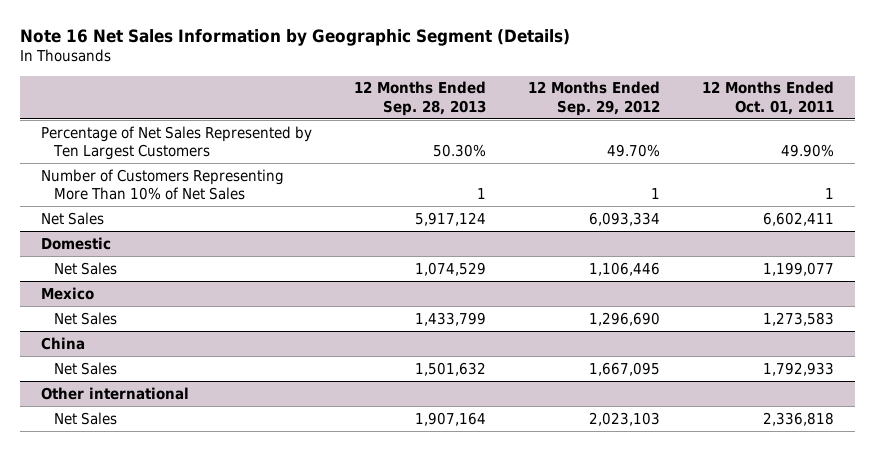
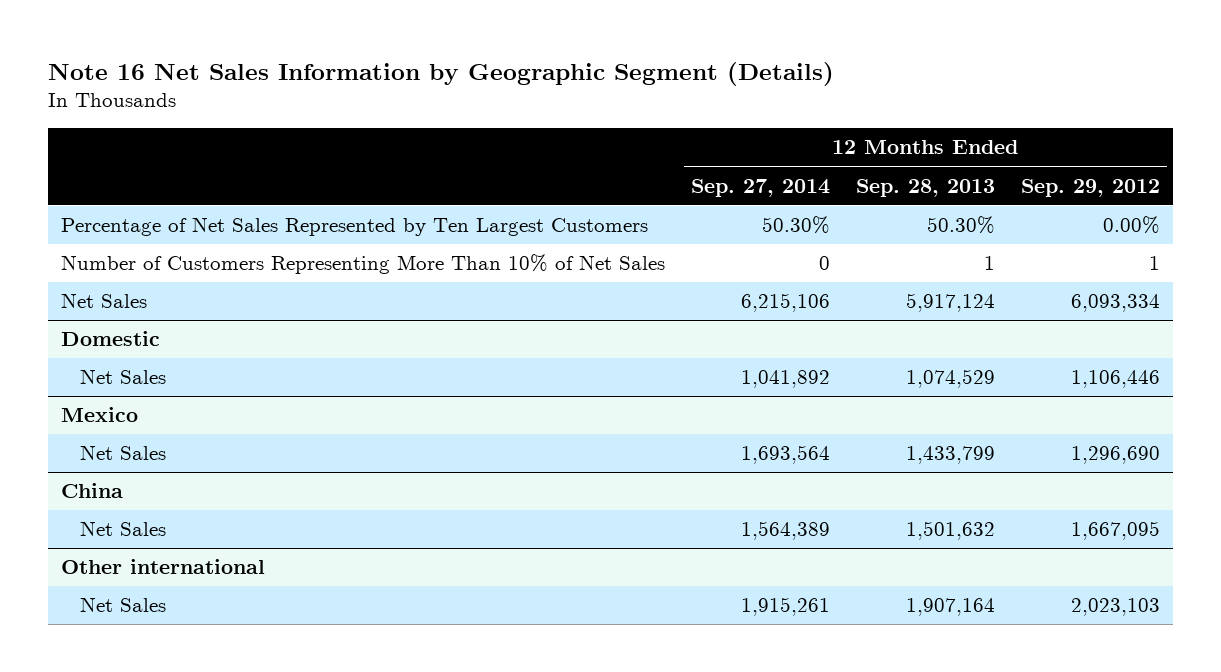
- | 12 Months Ended Sep. 28, 2013 | 12 Months Ended Sep. 29, 2012 | 12 Months Ended Oct. 01, 2011
+ | 12 Months Ended Sep. 27, 2014 | 12 Months Ended Sep. 28, 2013 | 12 Months Ended Sep. 29, 2012
- Percentage of Net Sales Represented by Ten Largest Customers | 50.30% | 49.70% | 49.90%
+ Percentage of Net Sales Represented by Ten Largest Customers | 50.30% | 50.30% | 0.00%

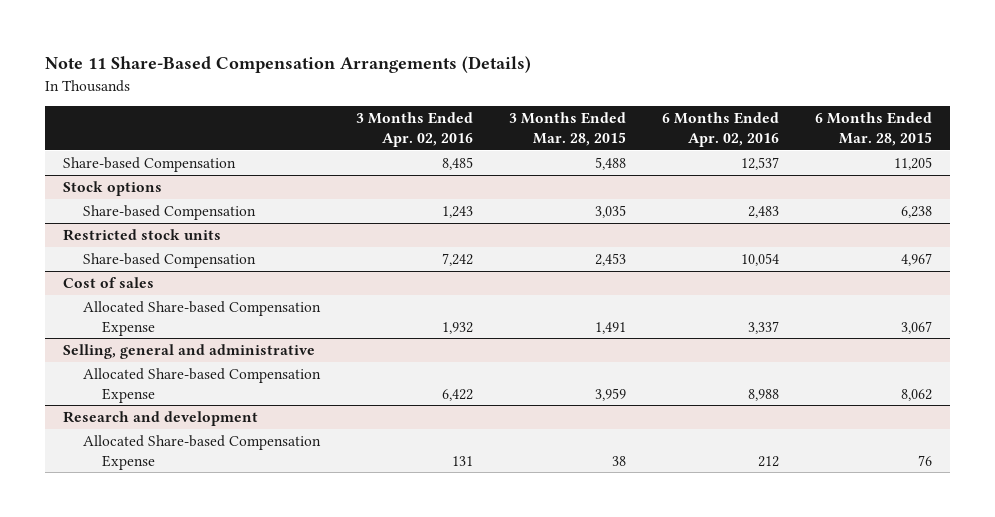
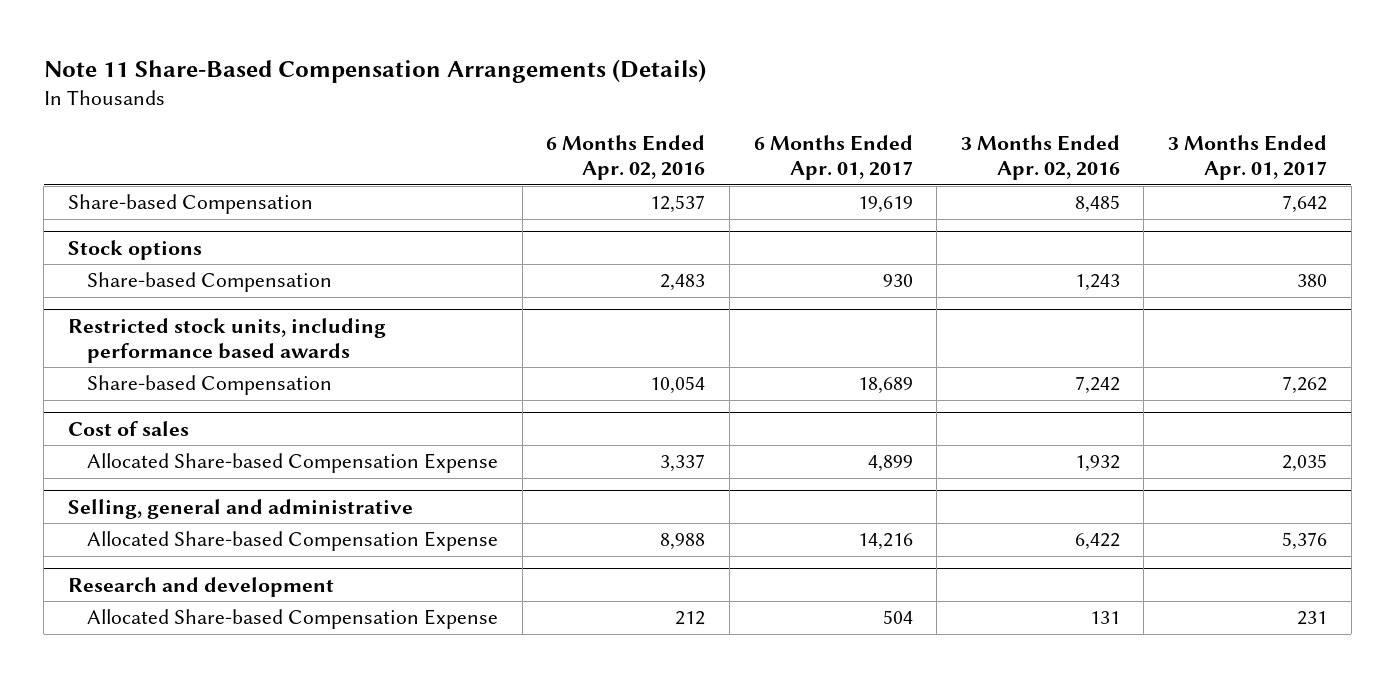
- | 3 Months Ended Apr. 02, 2016 | 3 Months Ended Mar. 28, 2015 | 6 Months Ended Apr. 02, 2016 | 6 Months Ended Mar. 28, 2015
+ | 6 Months Ended Apr. 02, 2016 | 6 Months Ended Apr. 01, 2017 | 3 Months Ended Apr. 02, 2016 | 3 Months Ended Apr. 01, 2017
- Restricted stock units
+ Restricted stock units, including performance based awards

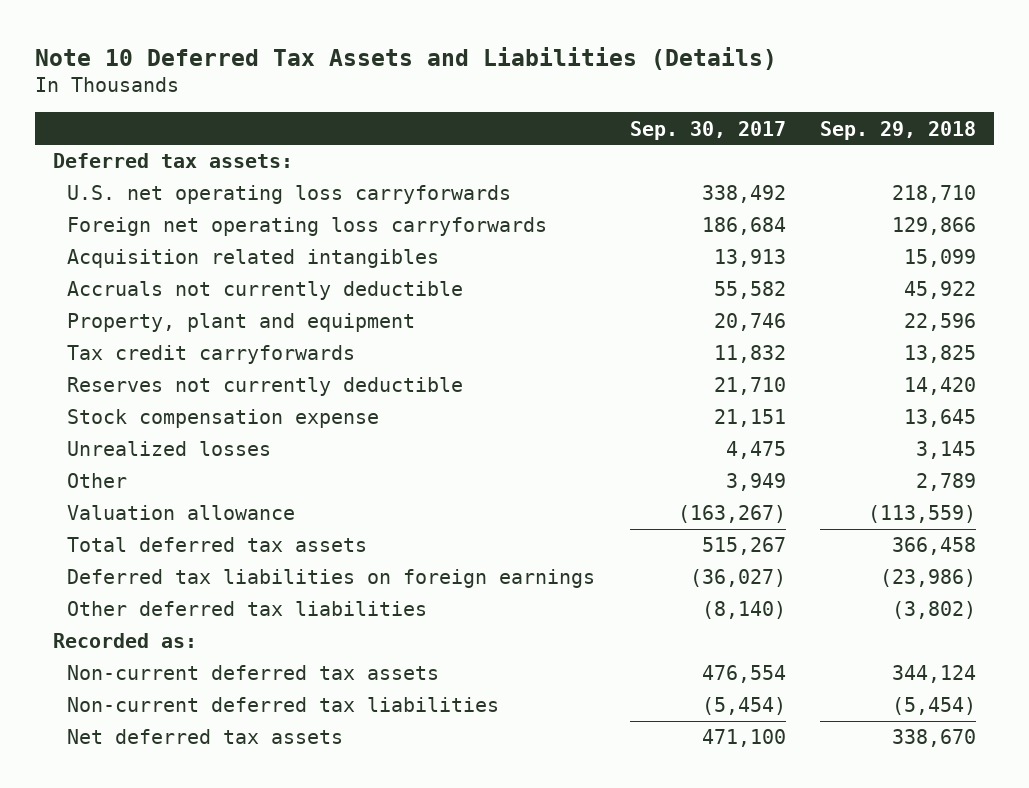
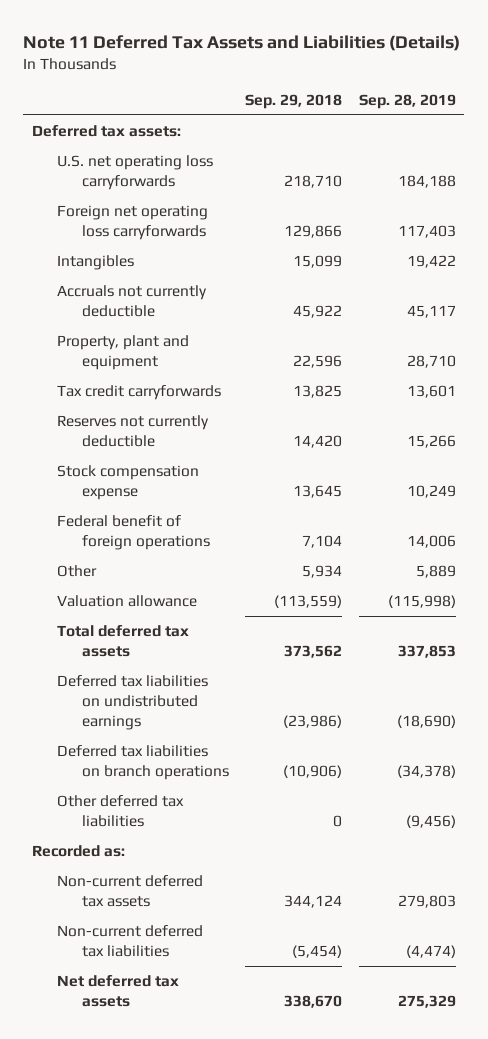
- Note 10 Deferred Tax Assets and Liabilities (Details)
+ Note 11 Deferred Tax Assets and Liabilities (Details)
- | Sep. 30, 2017 | Sep. 29, 2018
+ | Sep. 29, 2018 | Sep. 28, 2019
- Acquisition related intangibles | 13,913 | 15,099
+ Intangibles | 15,099 | 19,422
- Unrealized losses | 4,475 | 3,145
- Other | 3,949 | 2,789
+ Federal benefit of foreign operations | 7,104 | 14,006
+ Other | 5,934 | 5,889
- Total deferred tax assets | 515,267 | 366,458
- Deferred tax liabilities on foreign earnings | (36,027) | (23,986)
- Other deferred tax liabilities | (8,140) | (3,802)
+ Total deferred tax assets | 373,562 | 337,853
+ Deferred tax liabilities on undistributed earnings | (23,986) | (18,690)
+ Deferred tax liabilities on branch operations | (10,906) | (34,378)
+ Other deferred tax liabilities | 0 | (9,456)

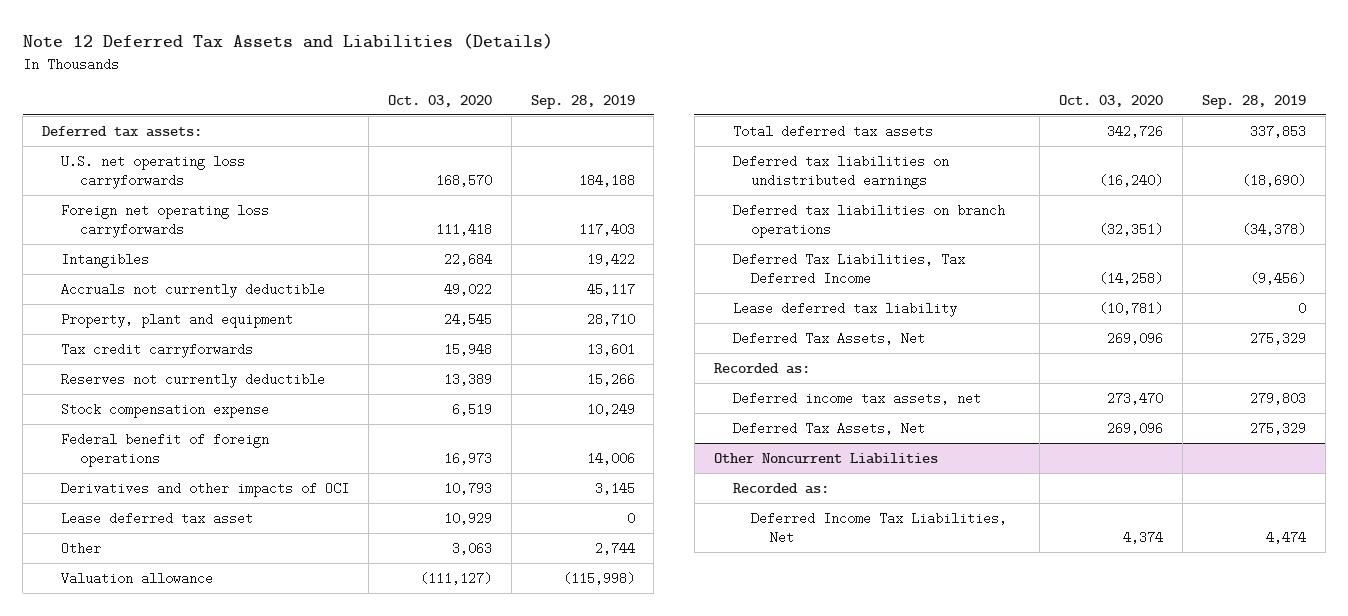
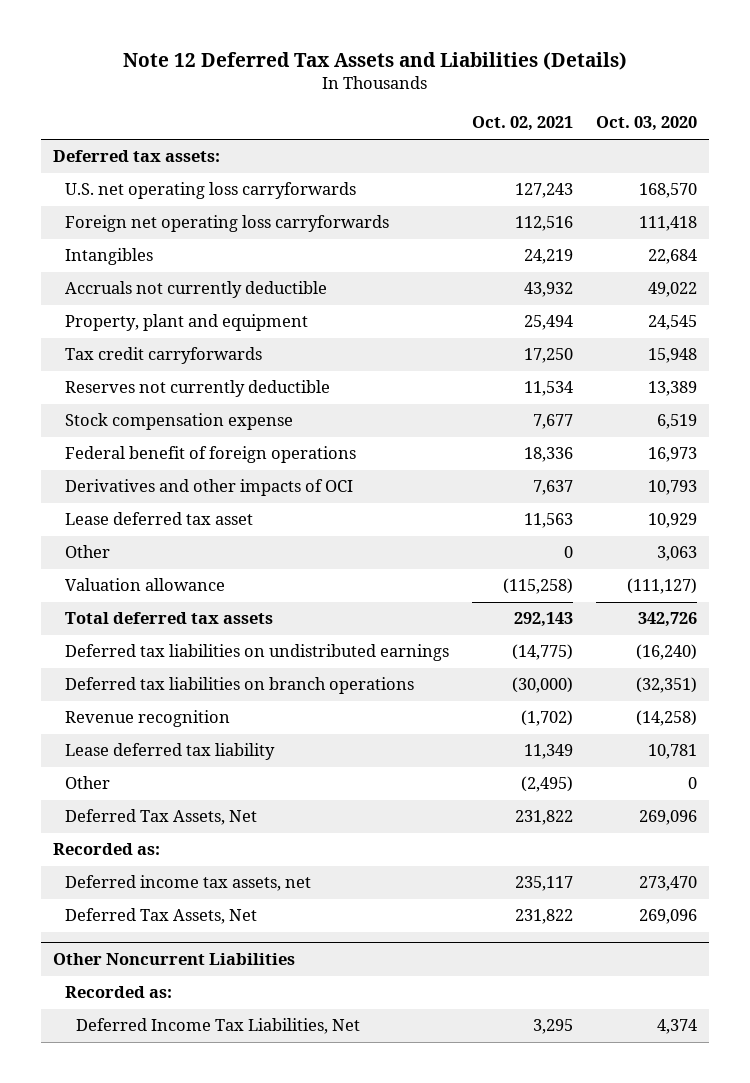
- | Oct. 03, 2020 | Sep. 28, 2019
+ | Oct. 02, 2021 | Oct. 03, 2020
- Deferred Tax Liabilities, Tax Deferred Income | (14,258) | (9,456)
- Lease deferred tax liability | (10,781) | 0
+ Revenue recognition | (1,702) | (14,258)
+ Lease deferred tax liability | 11,349 | 10,781
+ Other | (2,495) | 0

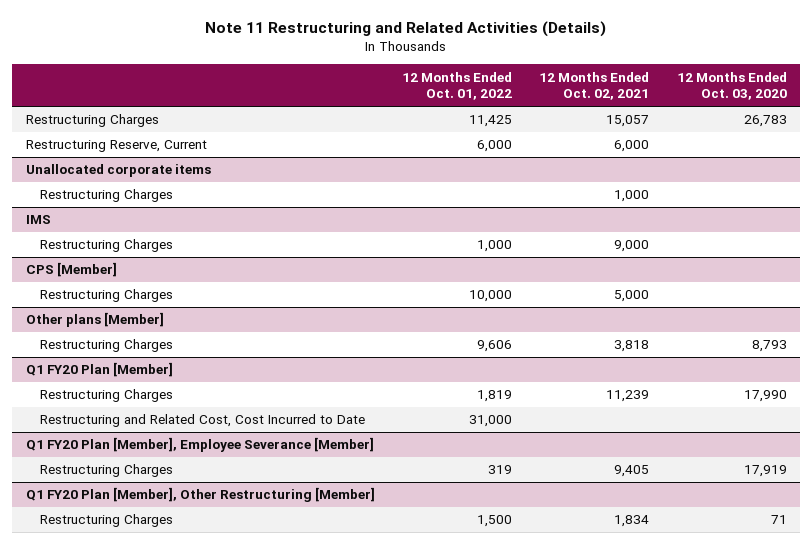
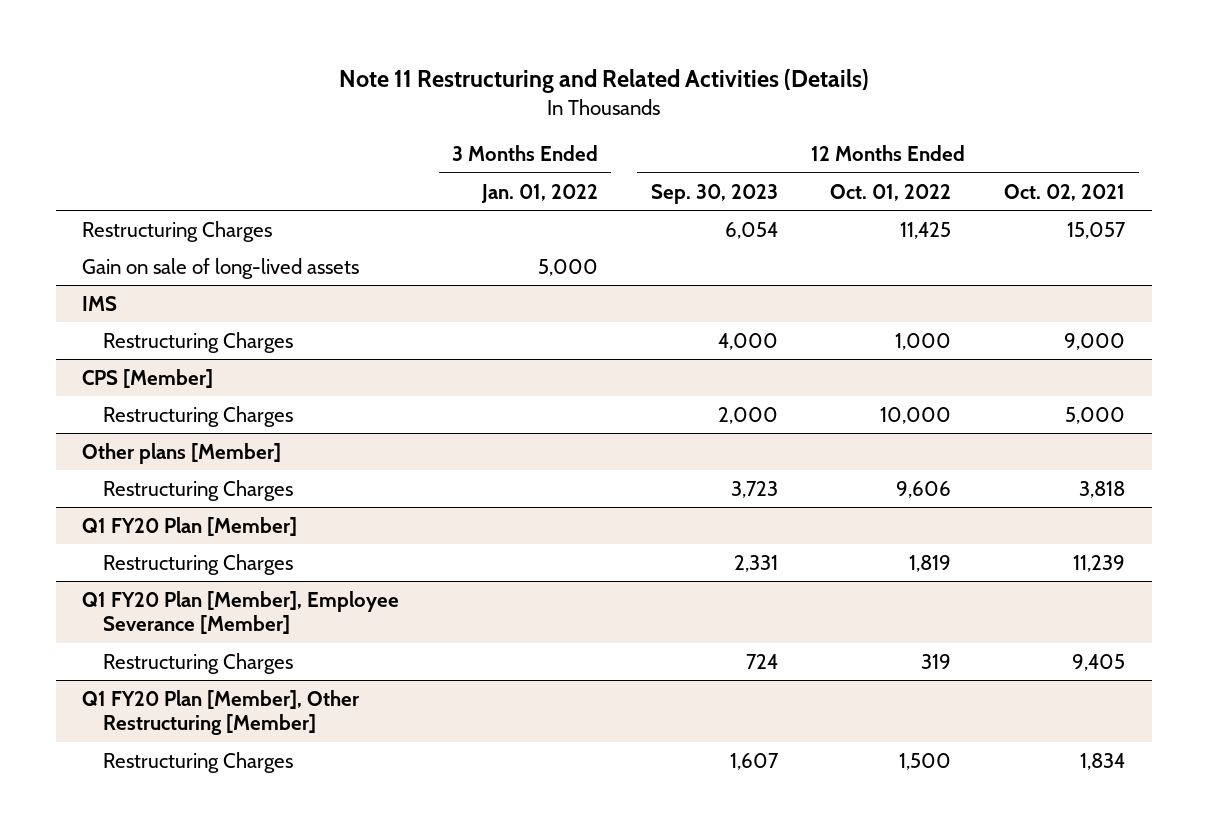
- | 12 Months Ended Oct. 01, 2022 | 12 Months Ended Oct. 02, 2021 | 12 Months Ended Oct. 03, 2020
+ | 3 Months Ended Jan. 01, 2022 | 12 Months Ended Sep. 30, 2023 | 12 Months Ended Oct. 01, 2022 | 12 Months Ended Oct. 02, 2021
- Restructuring Reserve, Current | 6,000 | 6,000 |
- Unallocated corporate items
- Restructuring Charges | | 1,000 |
+ Gain on sale of long-lived assets | 5,000 | | |
@ Q1 FY20 Plan [Member]
- Restructuring and Related Cost, Cost Incurred to Date | 31,000 | |

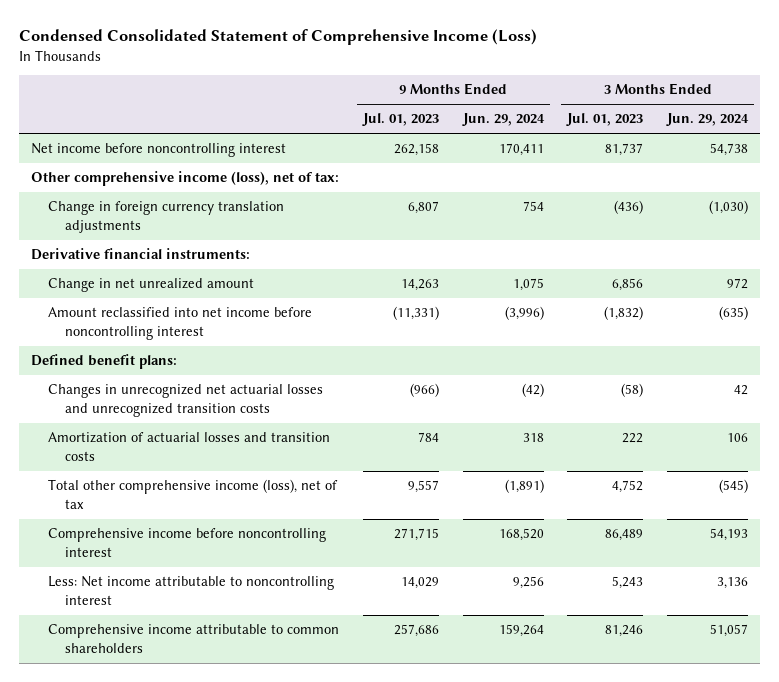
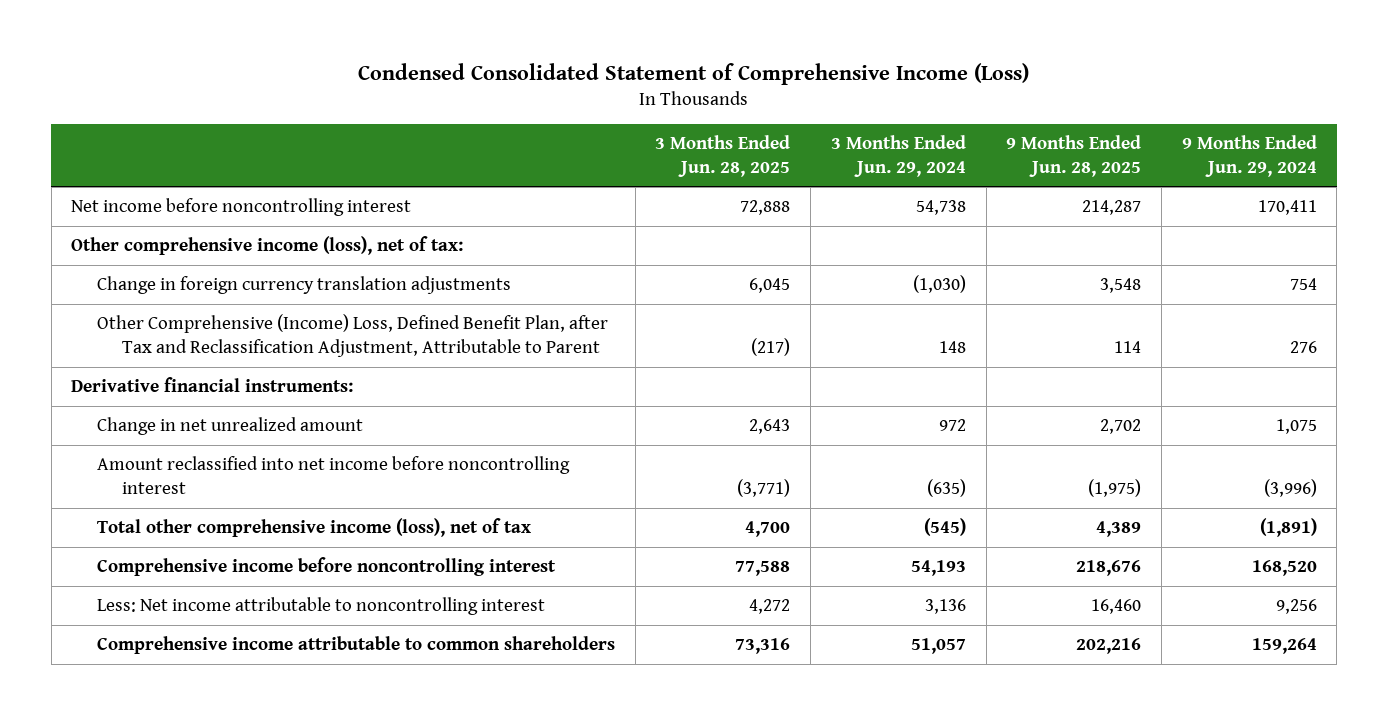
- | 9 Months Ended Jul. 01, 2023 | 9 Months Ended Jun. 29, 2024 | 3 Months Ended Jul. 01, 2023 | 3 Months Ended Jun. 29, 2024
+ | 3 Months Ended Jun. 28, 2025 | 3 Months Ended Jun. 29, 2024 | 9 Months Ended Jun. 28, 2025 | 9 Months Ended Jun. 29, 2024
+ Other Comprehensive (Income) Loss, Defined Benefit Plan, after Tax and Reclassification Adjustment, Attributable to Parent | (217) | 148 | 114 | 276
- Defined benefit plans:
- Changes in unrecognized net actuarial losses and unrecognized transition costs | (966) | (42) | (58) | 42
- Amortization of actuarial losses and transition costs | 784 | 318 | 222 | 106

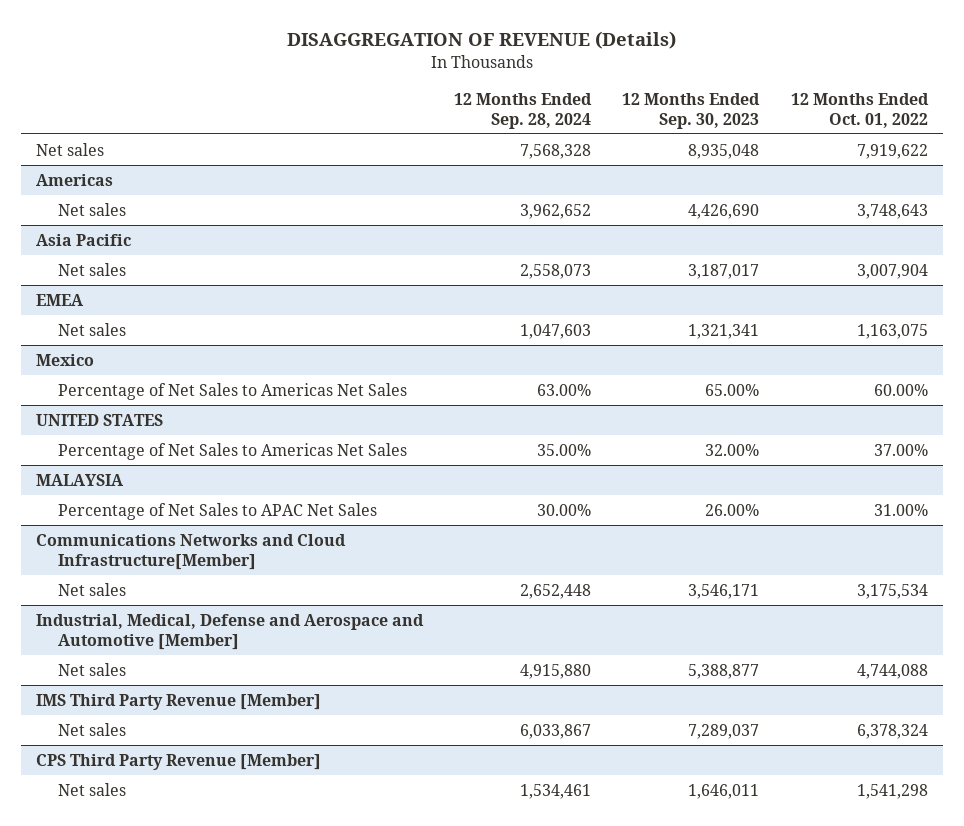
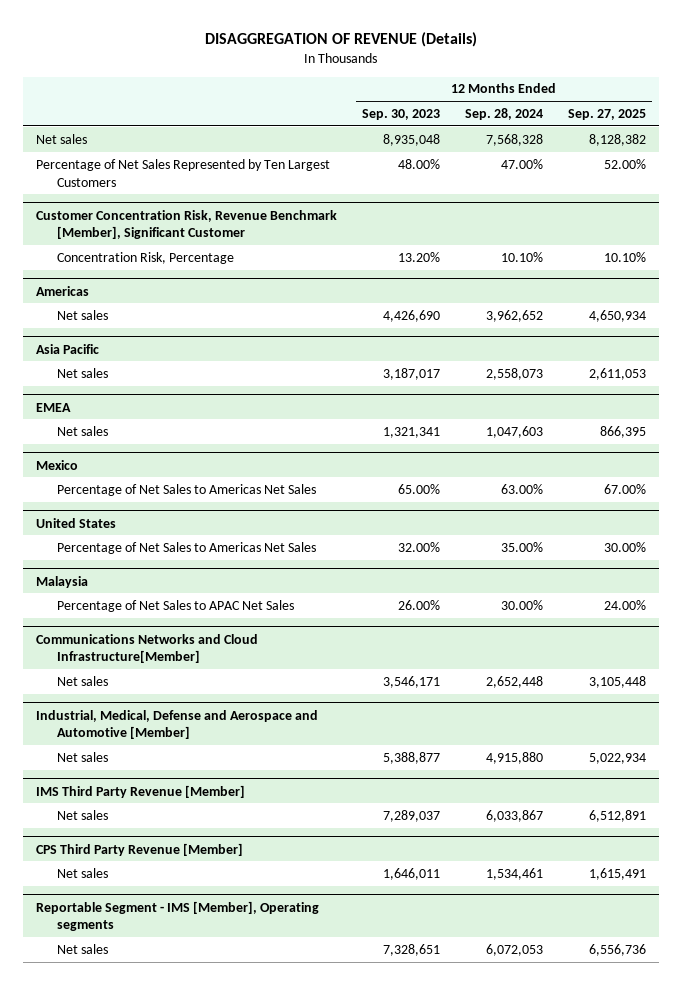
- | 12 Months Ended Sep. 28, 2024 | 12 Months Ended Sep. 30, 2023 | 12 Months Ended Oct. 01, 2022
+ | 12 Months Ended Sep. 30, 2023 | 12 Months Ended Sep. 28, 2024 | 12 Months Ended Sep. 27, 2025
+ Percentage of Net Sales Represented by Ten Largest Customers | 48.00% | 47.00% | 52.00%
+ Customer Concentration Risk, Revenue Benchmark [Member], Significant Customer
+ Concentration Risk, Percentage | 13.20% | 10.10% | 10.10%
- UNITED STATES
+ United States
- MALAYSIA
+ Malaysia
+ Reportable Segment - IMS [Member], Operating segments
+ Net sales | 7,328,651 | 6,072,053 | 6,556,736

